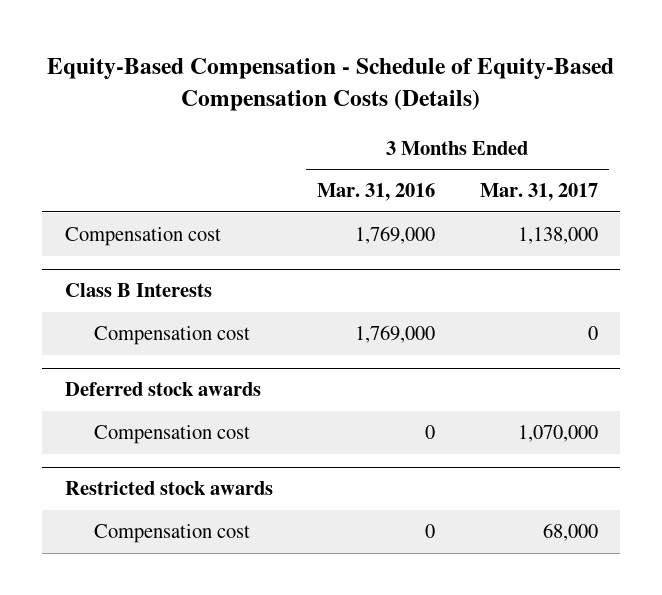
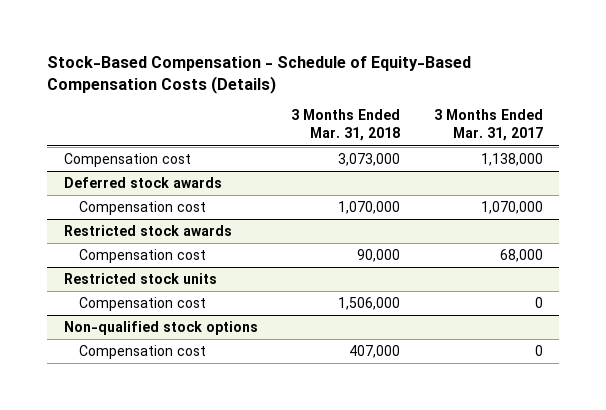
- Equity-Based Compensation - Schedule of Equity-Based Compensation Costs (Details)
+ Stock-Based Compensation - Schedule of Equity-Based Compensation Costs (Details)
- | 3 Months Ended Mar. 31, 2016 | 3 Months Ended Mar. 31, 2017
+ | 3 Months Ended Mar. 31, 2018 | 3 Months Ended Mar. 31, 2017
- Class B Interests
- Compensation cost | 1,769,000 | 0
+ Restricted stock units
+ Compensation cost | 1,506,000 | 0
+ Non-qualified stock options
+ Compensation cost | 407,000 | 0

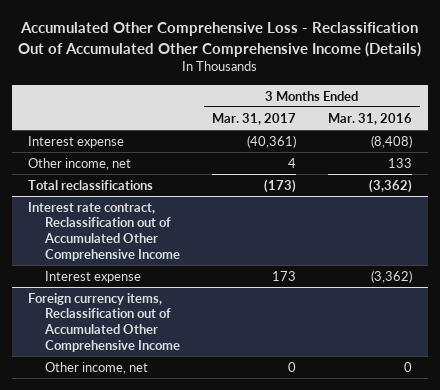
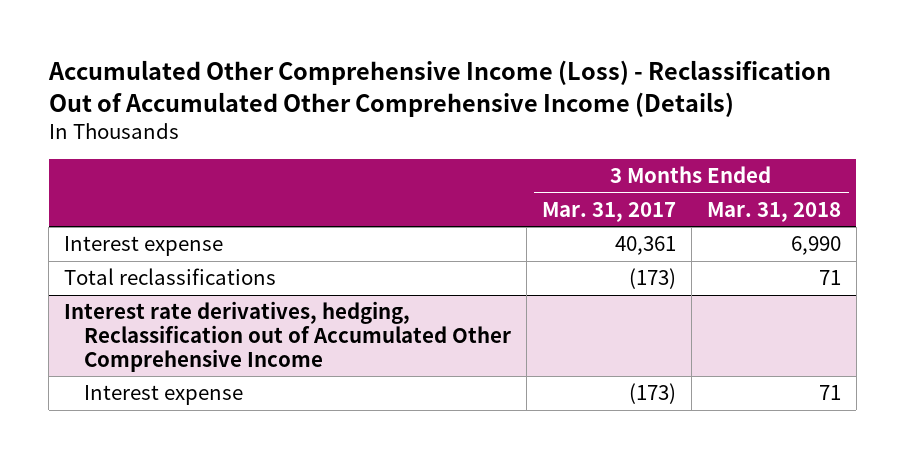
- Accumulated Other Comprehensive Loss - Reclassification Out of Accumulated Other Comprehensive Income (Details)
+ Accumulated Other Comprehensive Income (Loss) - Reclassification Out of Accumulated Other Comprehensive Income (Details)
- | 3 Months Ended Mar. 31, 2017 | 3 Months Ended Mar. 31, 2016
+ | 3 Months Ended Mar. 31, 2017 | 3 Months Ended Mar. 31, 2018
- Interest expense | (40,361) | (8,408)
- Other income, net | 4 | 133
+ Interest expense | 40,361 | 6,990
- Interest rate contract, Reclassification out of Accumulated Other Comprehensive Income
- Interest expense | 173 | (3,362)
- Foreign currency items, Reclassification out of Accumulated Other Comprehensive Income
- Other income, net | 0 | 0
+ Interest rate derivatives, hedging, Reclassification out of Accumulated Other Comprehensive Income
+ Interest expense | (173) | 71

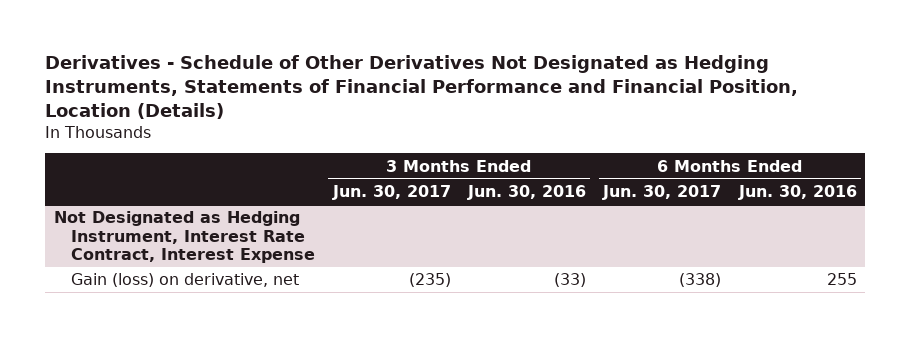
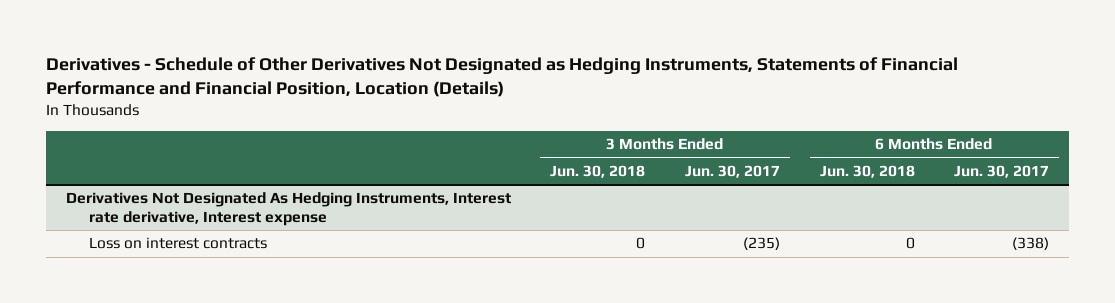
- | 3 Months Ended Jun. 30, 2017 | 3 Months Ended Jun. 30, 2016 | 6 Months Ended Jun. 30, 2017 | 6 Months Ended Jun. 30, 2016
+ | 3 Months Ended Jun. 30, 2018 | 3 Months Ended Jun. 30, 2017 | 6 Months Ended Jun. 30, 2018 | 6 Months Ended Jun. 30, 2017
- Not Designated as Hedging Instrument, Interest Rate Contract, Interest Expense
- Gain (loss) on derivative, net | (235) | (33) | (338) | 255
+ Derivatives Not Designated As Hedging Instruments, Interest rate derivative, Interest expense
+ Loss on interest contracts | 0 | (235) | 0 | (338)

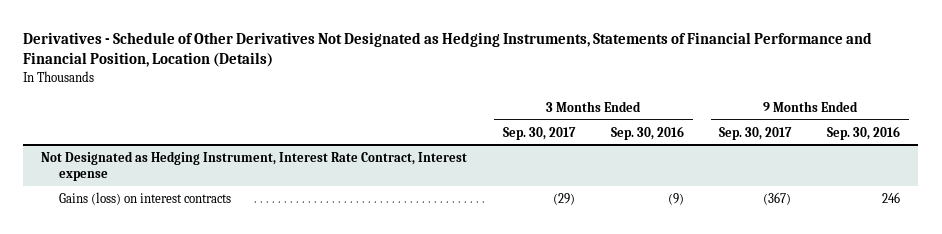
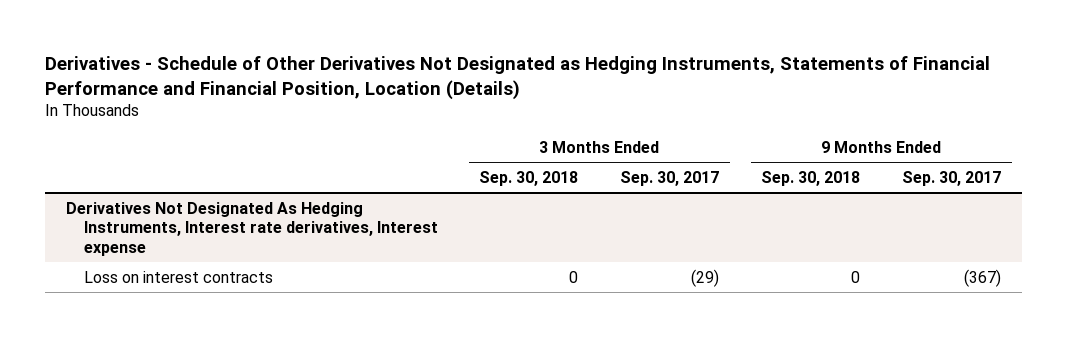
- | 3 Months Ended Sep. 30, 2017 | 3 Months Ended Sep. 30, 2016 | 9 Months Ended Sep. 30, 2017 | 9 Months Ended Sep. 30, 2016
+ | 3 Months Ended Sep. 30, 2018 | 3 Months Ended Sep. 30, 2017 | 9 Months Ended Sep. 30, 2018 | 9 Months Ended Sep. 30, 2017
- Not Designated as Hedging Instrument, Interest Rate Contract, Interest expense
- Gains (loss) on interest contracts | (29) | (9) | (367) | 246
+ Derivatives Not Designated As Hedging Instruments, Interest rate derivatives, Interest expense
+ Loss on interest contracts | 0 | (29) | 0 | (367)

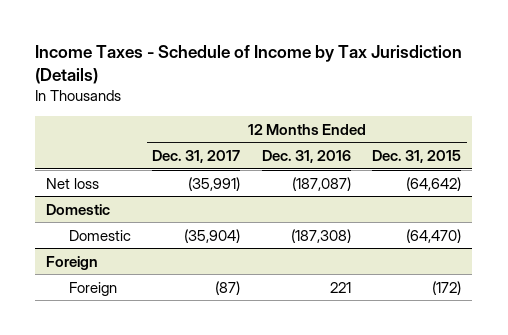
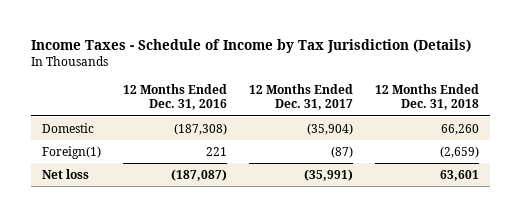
- | 12 Months Ended Dec. 31, 2017 | 12 Months Ended Dec. 31, 2016 | 12 Months Ended Dec. 31, 2015
+ | 12 Months Ended Dec. 31, 2016 | 12 Months Ended Dec. 31, 2017 | 12 Months Ended Dec. 31, 2018
- Domestic
- Foreign
- Foreign | (87) | 221 | (172)
+ Foreign(1) | 221 | (87) | (2,659)
moved down: Net loss | (187,087) | (35,991) | 63,601

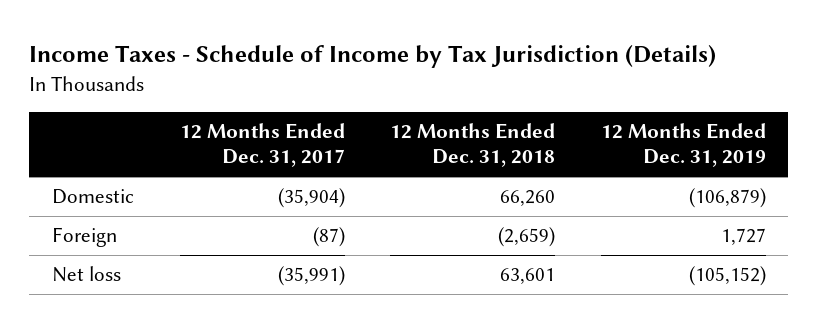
- | 12 Months Ended Dec. 31, 2016 | 12 Months Ended Dec. 31, 2017 | 12 Months Ended Dec. 31, 2018
+ | 12 Months Ended Dec. 31, 2017 | 12 Months Ended Dec. 31, 2018 | 12 Months Ended Dec. 31, 2019
- Foreign(1) | 221 | (87) | (2,659)
+ Foreign | (87) | (2,659) | 1,727

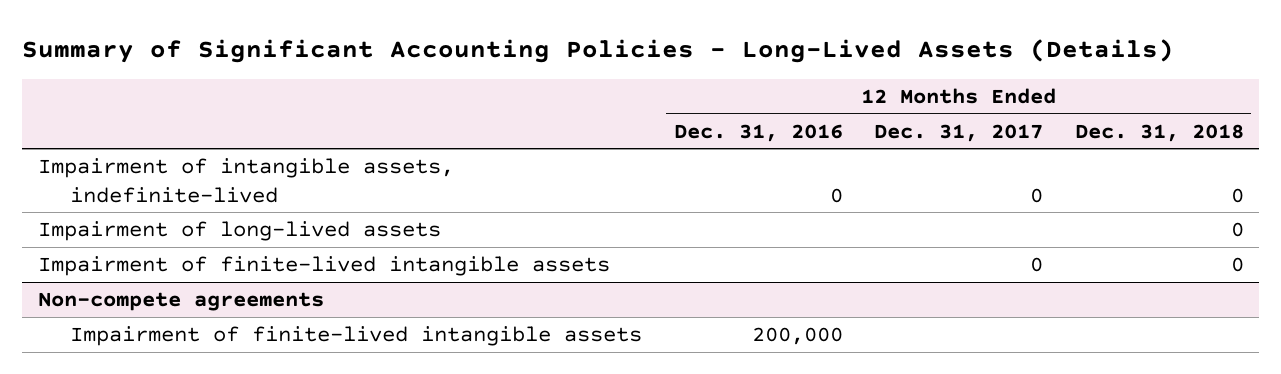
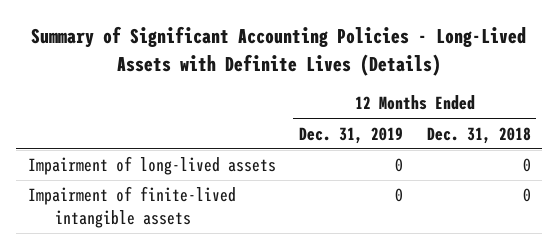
- Summary of Significant Accounting Policies - Long-Lived Assets (Details)
+ Summary of Significant Accounting Policies - Long-Lived Assets with Definite Lives (Details)
- | 12 Months Ended Dec. 31, 2016 | 12 Months Ended Dec. 31, 2017 | 12 Months Ended Dec. 31, 2018
+ | 12 Months Ended Dec. 31, 2019 | 12 Months Ended Dec. 31, 2018
- Impairment of intangible assets, indefinite-lived | 0 | 0 | 0
- Non-compete agreements
- Impairment of finite-lived intangible assets | 200,000 | |

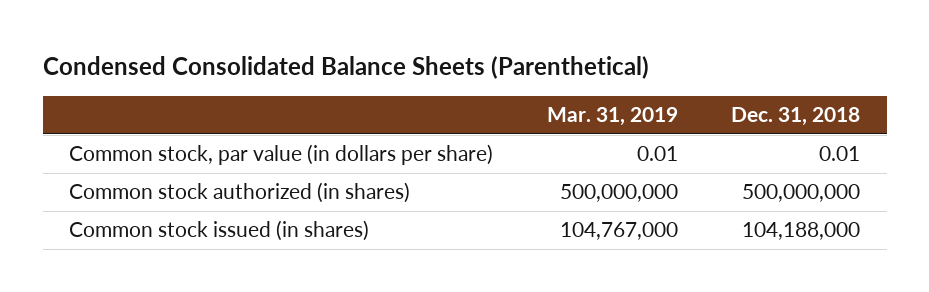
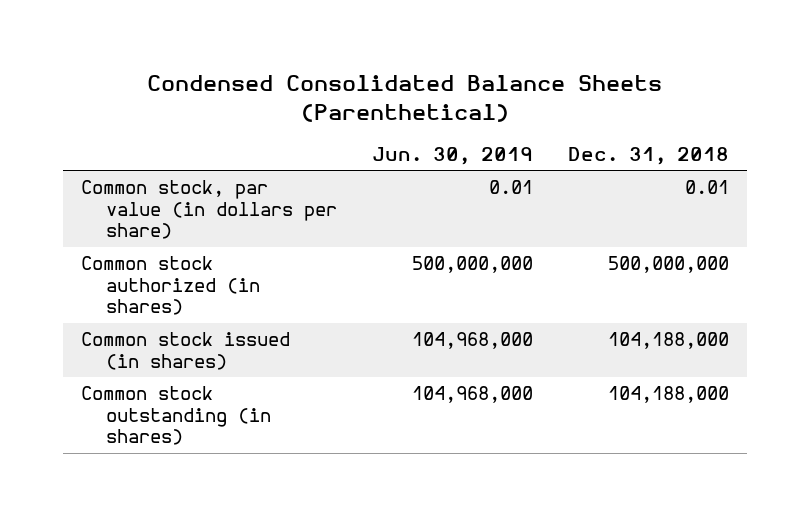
- | Mar. 31, 2019 | Dec. 31, 2018
+ | Jun. 30, 2019 | Dec. 31, 2018
+ Common stock outstanding (in shares) | 104,968,000 | 104,188,000

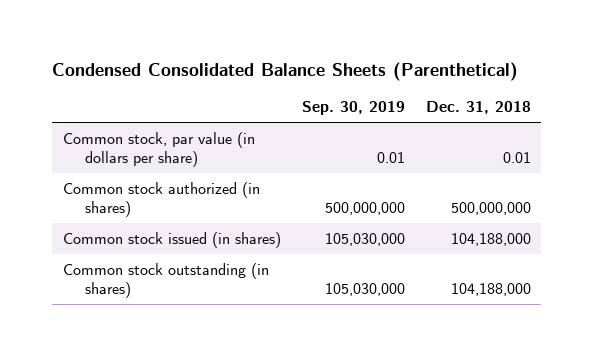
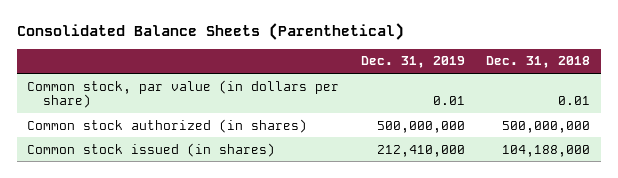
- Condensed Consolidated Balance Sheets (Parenthetical)
+ Consolidated Balance Sheets (Parenthetical)
- | Sep. 30, 2019 | Dec. 31, 2018
+ | Dec. 31, 2019 | Dec. 31, 2018
- Common stock outstanding (in shares) | 105,030,000 | 104,188,000

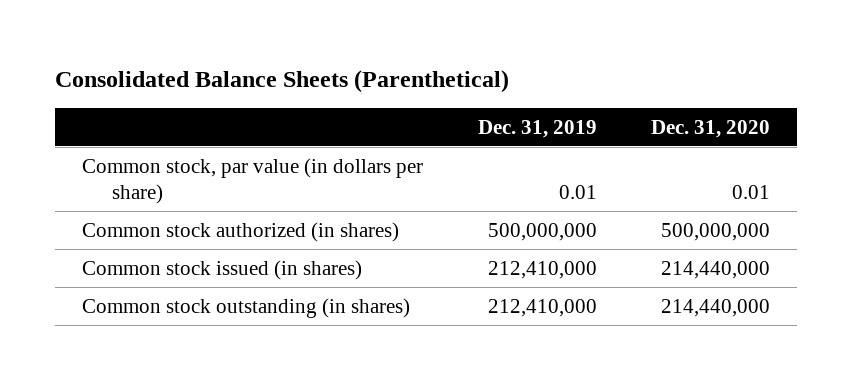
- | Dec. 31, 2019 | Dec. 31, 2018
+ | Dec. 31, 2019 | Dec. 31, 2020
+ Common stock outstanding (in shares) | 212,410,000 | 214,440,000

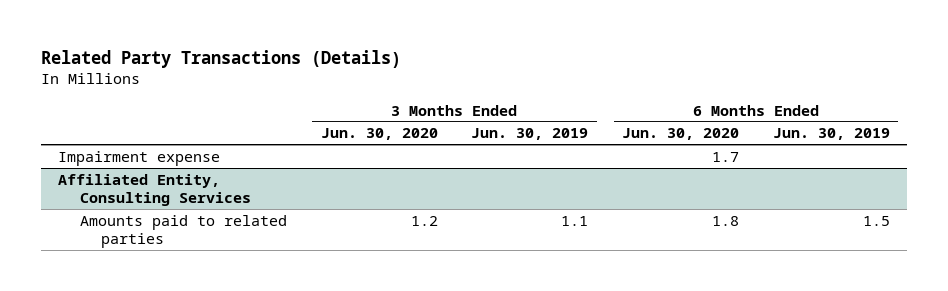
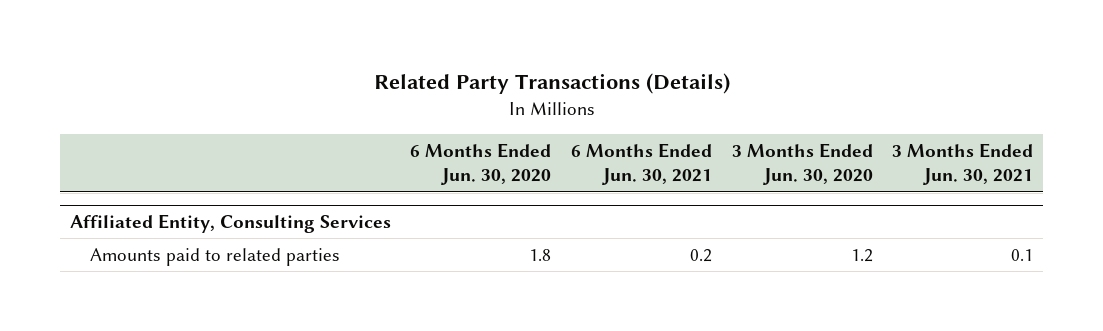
- | 3 Months Ended Jun. 30, 2020 | 3 Months Ended Jun. 30, 2019 | 6 Months Ended Jun. 30, 2020 | 6 Months Ended Jun. 30, 2019
+ | 6 Months Ended Jun. 30, 2020 | 6 Months Ended Jun. 30, 2021 | 3 Months Ended Jun. 30, 2020 | 3 Months Ended Jun. 30, 2021
- Impairment expense | | | 1.7 |

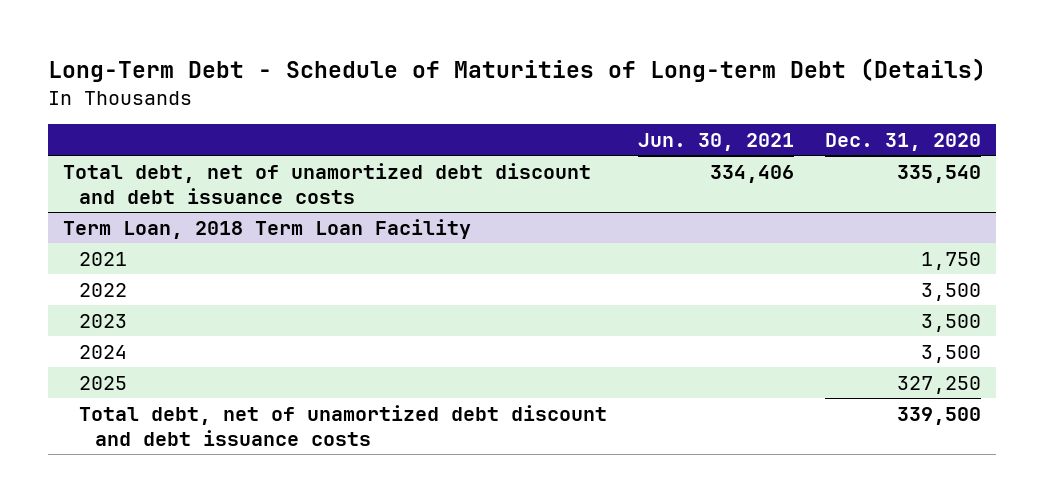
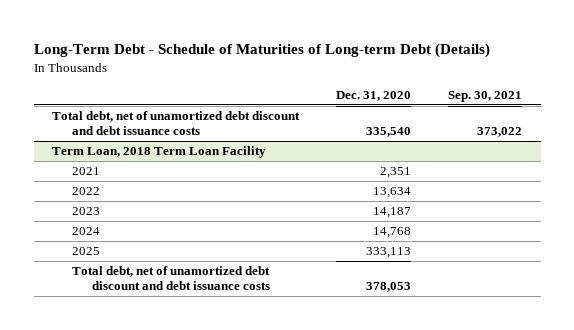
- | Jun. 30, 2021 | Dec. 31, 2020
+ | Dec. 31, 2020 | Sep. 30, 2021
@ Term Loan, 2018 Term Loan Facility
- 2021 | | 1,750
- 2022 | | 3,500
- 2023 | | 3,500
- 2024 | | 3,500
- 2025 | | 327,250
- Total debt, net of unamortized debt discount and debt issuance costs | | 339,500
+ 2021 | 2,351 |
+ 2022 | 13,634 |
+ 2023 | 14,187 |
+ 2024 | 14,768 |
+ 2025 | 333,113 |
+ Total debt, net of unamortized debt discount and debt issuance costs | 378,053 |

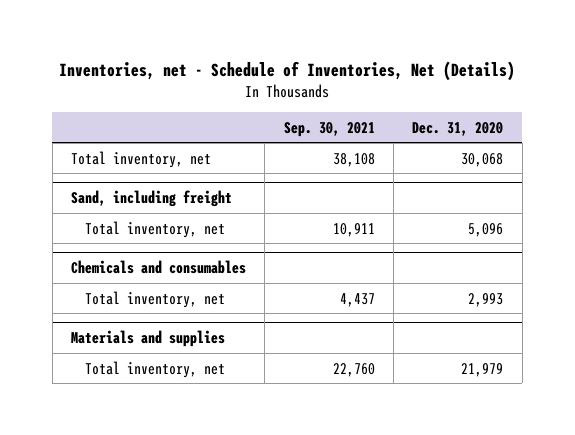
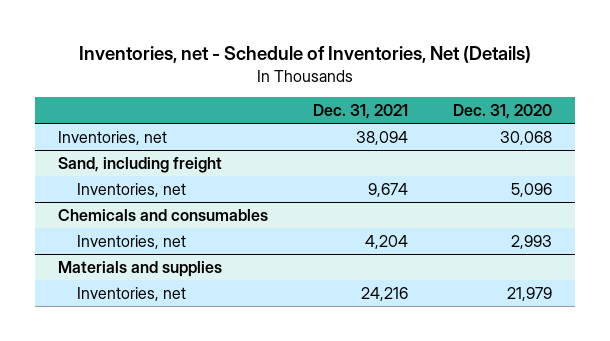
- | Sep. 30, 2021 | Dec. 31, 2020
+ | Dec. 31, 2021 | Dec. 31, 2020
- Total inventory, net | 38,108 | 30,068
+ Inventories, net | 38,094 | 30,068
@ Sand, including freight
- Total inventory, net | 10,911 | 5,096
+ Inventories, net | 9,674 | 5,096
@ Chemicals and consumables
- Total inventory, net | 4,437 | 2,993
+ Inventories, net | 4,204 | 2,993
@ Materials and supplies
- Total inventory, net | 22,760 | 21,979
+ Inventories, net | 24,216 | 21,979

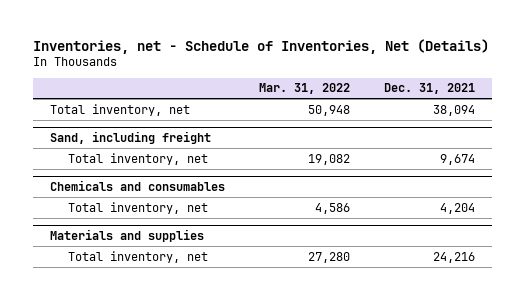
- | Dec. 31, 2021 | Dec. 31, 2020
+ | Mar. 31, 2022 | Dec. 31, 2021
- Inventories, net | 38,094 | 30,068
+ Total inventory, net | 50,948 | 38,094
@ Sand, including freight
- Inventories, net | 9,674 | 5,096
+ Total inventory, net | 19,082 | 9,674
@ Chemicals and consumables
- Inventories, net | 4,204 | 2,993
+ Total inventory, net | 4,586 | 4,204
@ Materials and supplies
- Inventories, net | 24,216 | 21,979
+ Total inventory, net | 27,280 | 24,216

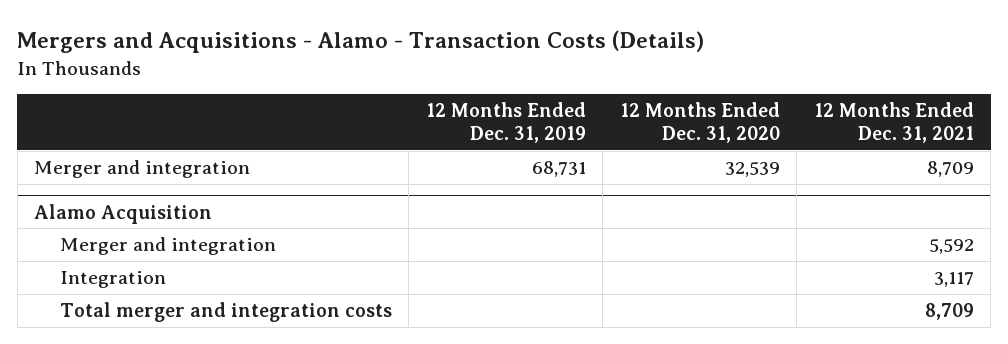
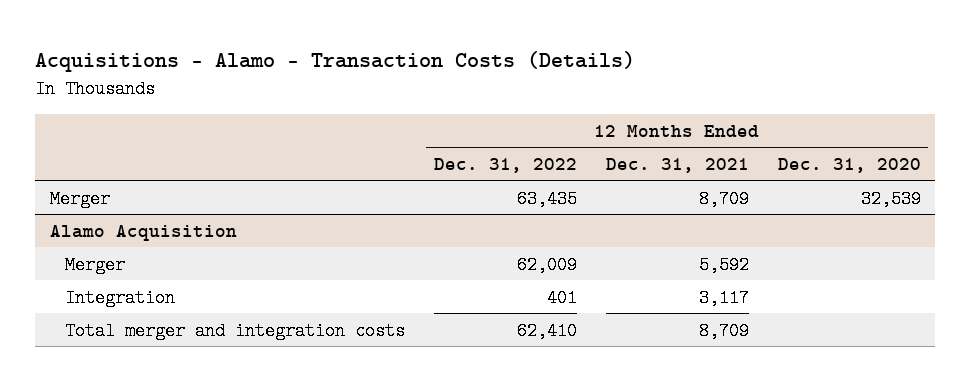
- Mergers and Acquisitions - Alamo - Transaction Costs (Details)
+ Acquisitions - Alamo - Transaction Costs (Details)
- | 12 Months Ended Dec. 31, 2019 | 12 Months Ended Dec. 31, 2020 | 12 Months Ended Dec. 31, 2021
+ | 12 Months Ended Dec. 31, 2022 | 12 Months Ended Dec. 31, 2021 | 12 Months Ended Dec. 31, 2020
- Merger and integration | 68,731 | 32,539 | 8,709
+ Merger | 63,435 | 8,709 | 32,539
@ Alamo Acquisition
- Merger and integration | | | 5,592
+ Merger | 62,009 | 5,592 |

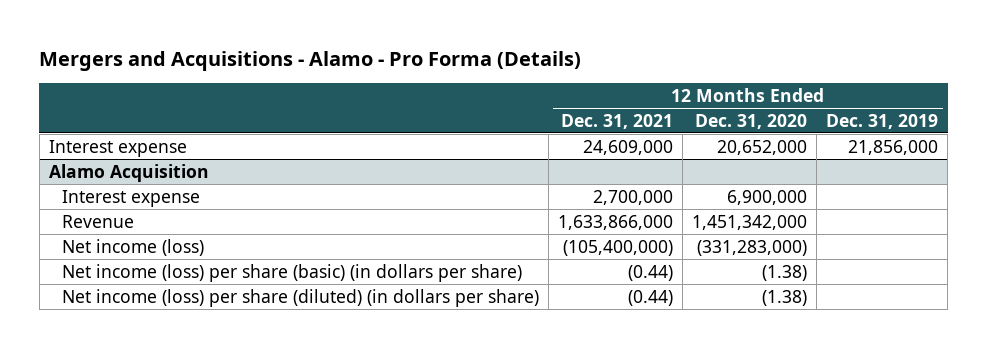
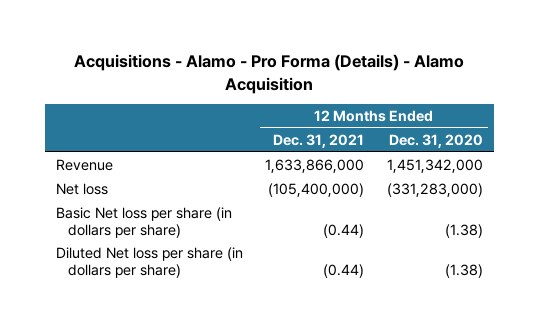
- Mergers and Acquisitions - Alamo - Pro Forma (Details)
+ Acquisitions - Alamo - Pro Forma (Details) - Alamo Acquisition
- | 12 Months Ended Dec. 31, 2021 | 12 Months Ended Dec. 31, 2020 | 12 Months Ended Dec. 31, 2019
+ | 12 Months Ended Dec. 31, 2021 | 12 Months Ended Dec. 31, 2020
- Interest expense | 24,609,000 | 20,652,000 | 21,856,000
- Alamo Acquisition
- Interest expense | 2,700,000 | 6,900,000 |
- Net income (loss) | (105,400,000) | (331,283,000) |
- Net income (loss) per share (basic) (in dollars per share) | (0.44) | (1.38) |
- Net income (loss) per share (diluted) (in dollars per share) | (0.44) | (1.38) |
+ Net loss | (105,400,000) | (331,283,000)
+ Basic Net loss per share (in dollars per share) | (0.44) | (1.38)
+ Diluted Net loss per share (in dollars per share) | (0.44) | (1.38)

